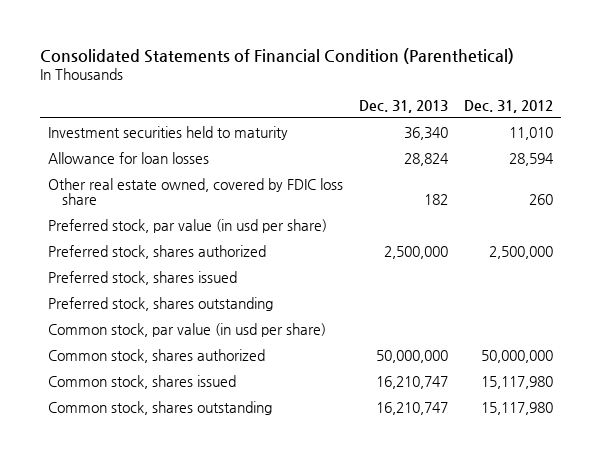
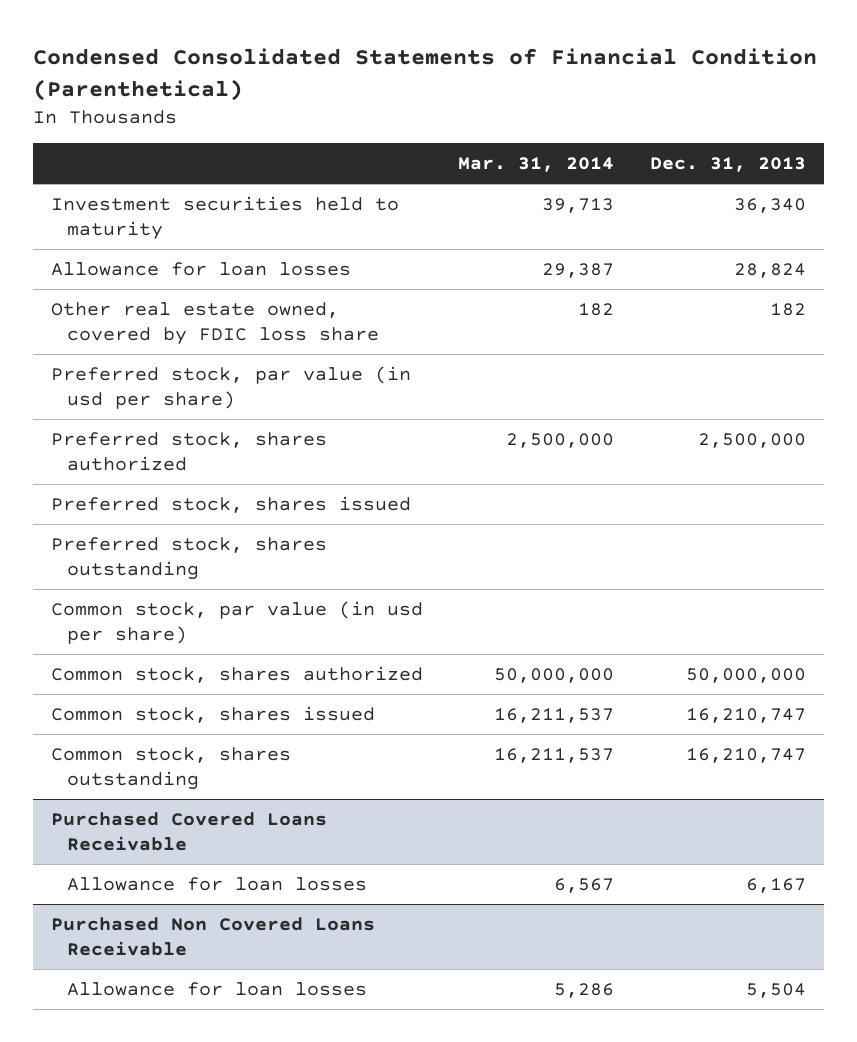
- Consolidated Statements of Financial Condition (Parenthetical)
+ Condensed Consolidated Statements of Financial Condition (Parenthetical)
- | Dec. 31, 2013 | Dec. 31, 2012
+ | Mar. 31, 2014 | Dec. 31, 2013
+ Purchased Covered Loans Receivable
+ Allowance for loan losses | 6,567 | 6,167
+ Purchased Non Covered Loans Receivable
+ Allowance for loan losses | 5,286 | 5,504

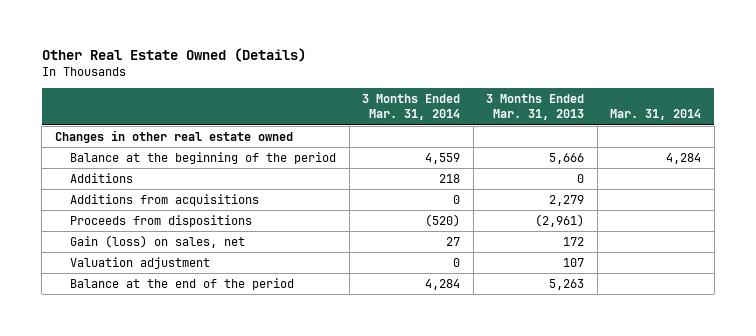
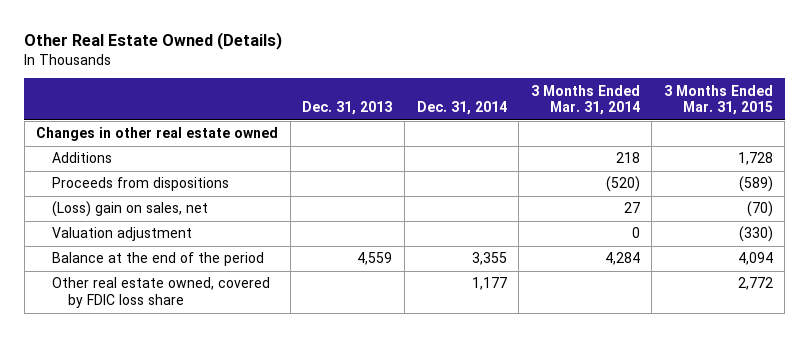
- | 3 Months Ended Mar. 31, 2014 | 3 Months Ended Mar. 31, 2013 | Mar. 31, 2014
+ | Dec. 31, 2013 | Dec. 31, 2014 | 3 Months Ended Mar. 31, 2014 | 3 Months Ended Mar. 31, 2015
- Balance at the beginning of the period | 4,559 | 5,666 | 4,284
- Additions from acquisitions | 0 | 2,279 |
- Gain (loss) on sales, net | 27 | 172 |
+ (Loss) gain on sales, net | | | 27 | (70)
+ Other real estate owned, covered by FDIC loss share | | 1,177 | | 2,772

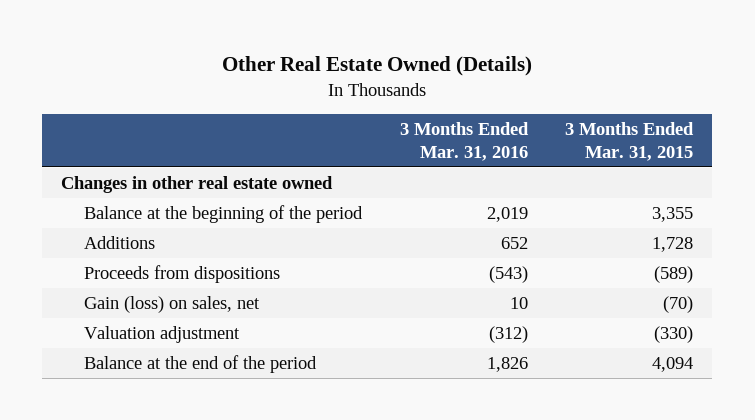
- | Dec. 31, 2013 | Dec. 31, 2014 | 3 Months Ended Mar. 31, 2014 | 3 Months Ended Mar. 31, 2015
+ | 3 Months Ended Mar. 31, 2016 | 3 Months Ended Mar. 31, 2015
+ Balance at the beginning of the period | 2,019 | 3,355
- (Loss) gain on sales, net | | | 27 | (70)
+ Gain (loss) on sales, net | 10 | (70)
- Other real estate owned, covered by FDIC loss share | | 1,177 | | 2,772

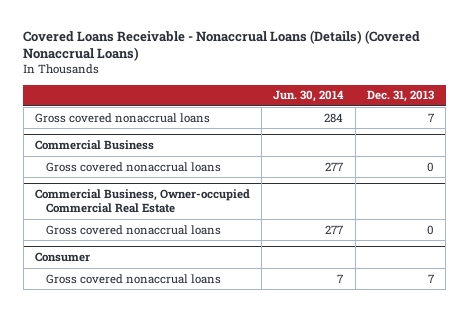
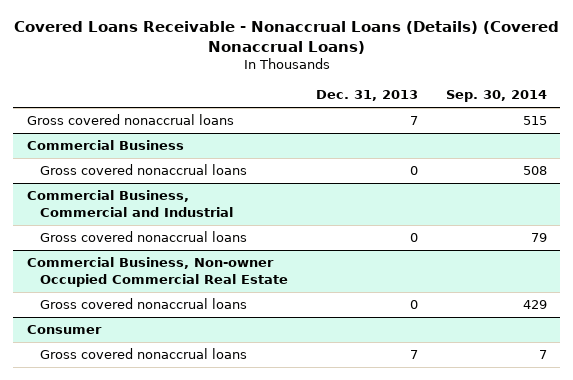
- | Jun. 30, 2014 | Dec. 31, 2013
+ | Dec. 31, 2013 | Sep. 30, 2014
- Commercial Business, Owner-occupied Commercial Real Estate
+ Commercial Business, Commercial and Industrial
+ Commercial Business, Non-owner Occupied Commercial Real Estate
+ Gross covered nonaccrual loans | 0 | 429

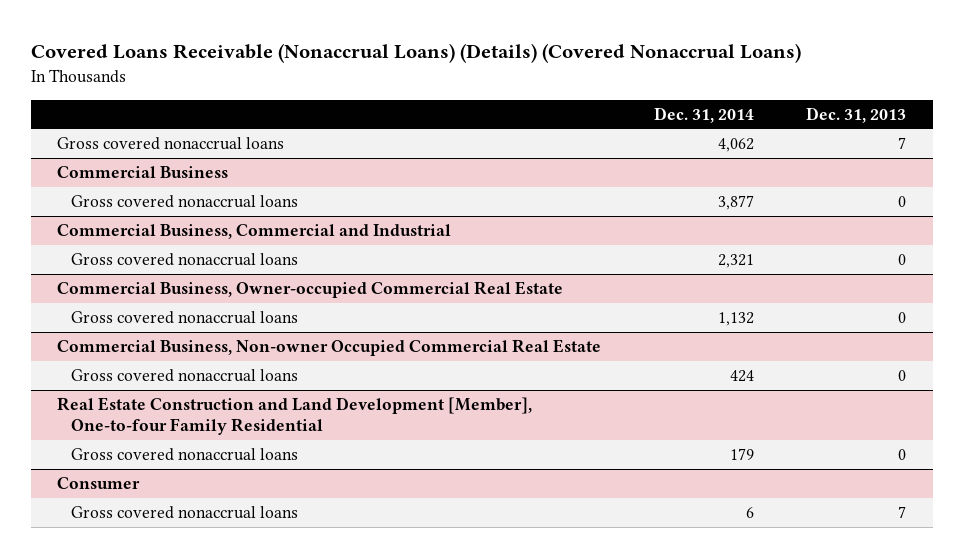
- Covered Loans Receivable - Nonaccrual Loans (Details) (Covered Nonaccrual Loans)
+ Covered Loans Receivable (Nonaccrual Loans) (Details) (Covered Nonaccrual Loans)
- | Dec. 31, 2013 | Sep. 30, 2014
+ | Dec. 31, 2014 | Dec. 31, 2013
+ Commercial Business, Owner-occupied Commercial Real Estate
+ Gross covered nonaccrual loans | 1,132 | 0
+ Real Estate Construction and Land Development [Member], One-to-four Family Residential
+ Gross covered nonaccrual loans | 179 | 0

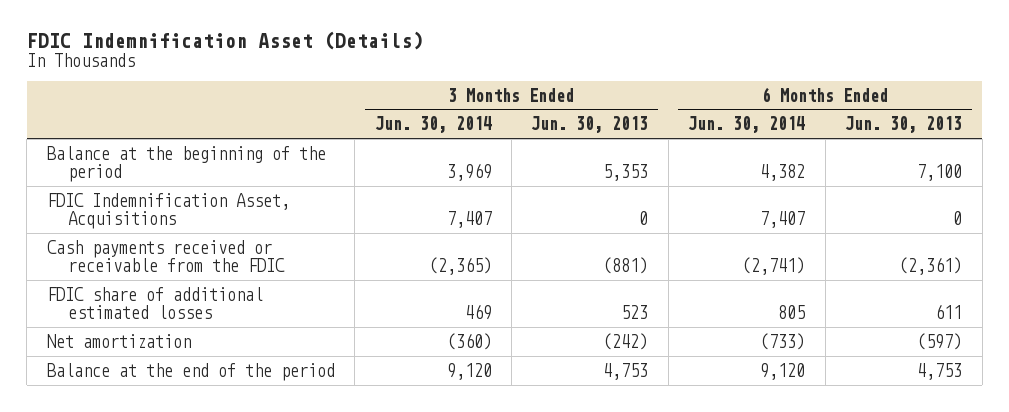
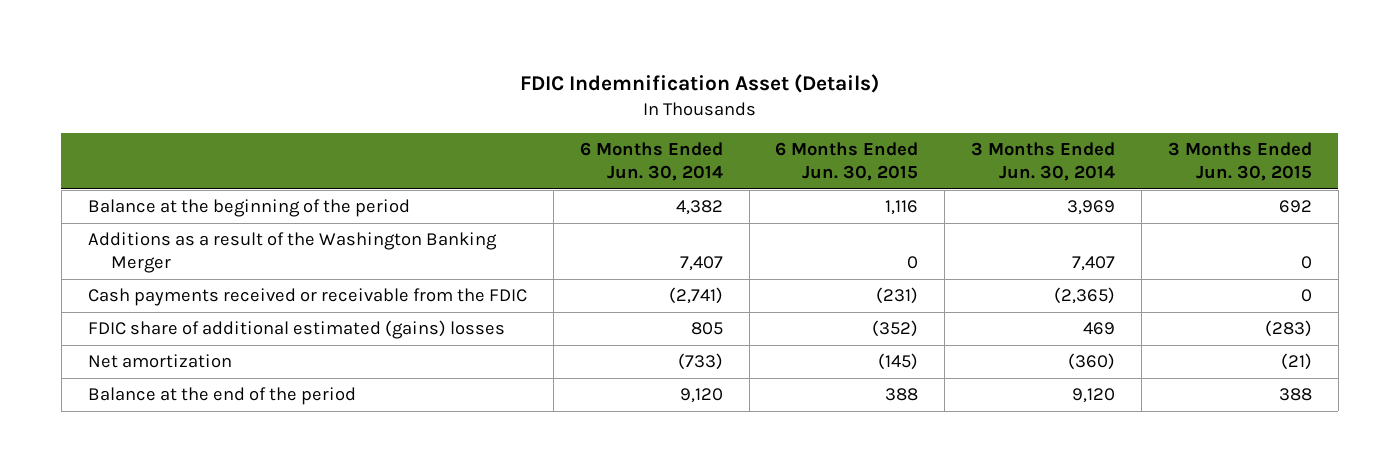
- | 3 Months Ended Jun. 30, 2014 | 3 Months Ended Jun. 30, 2013 | 6 Months Ended Jun. 30, 2014 | 6 Months Ended Jun. 30, 2013
+ | 6 Months Ended Jun. 30, 2014 | 6 Months Ended Jun. 30, 2015 | 3 Months Ended Jun. 30, 2014 | 3 Months Ended Jun. 30, 2015
- FDIC Indemnification Asset, Acquisitions | 7,407 | 0 | 7,407 | 0
+ Additions as a result of the Washington Banking Merger | 7,407 | 0 | 7,407 | 0
- FDIC share of additional estimated losses | 469 | 523 | 805 | 611
+ FDIC share of additional estimated (gains) losses | 805 | (352) | 469 | (283)

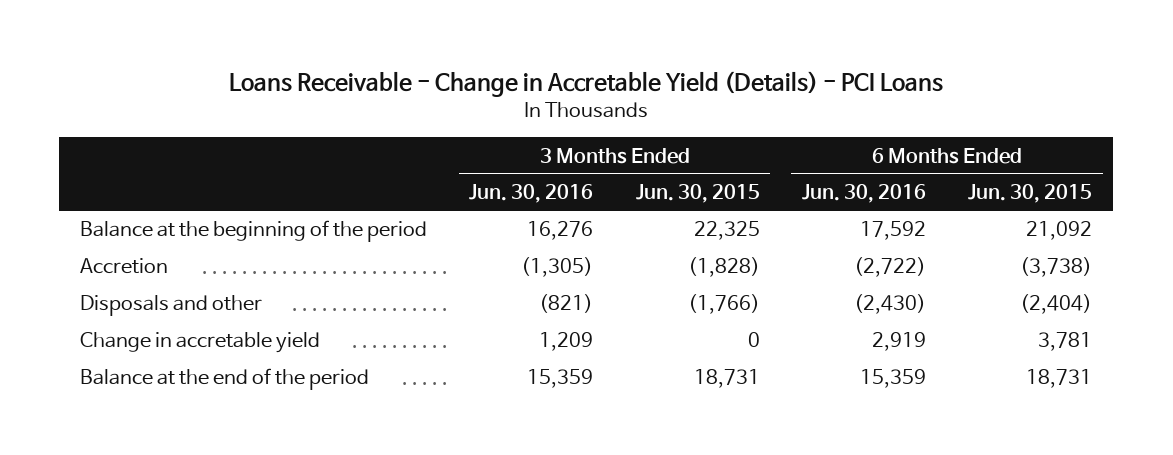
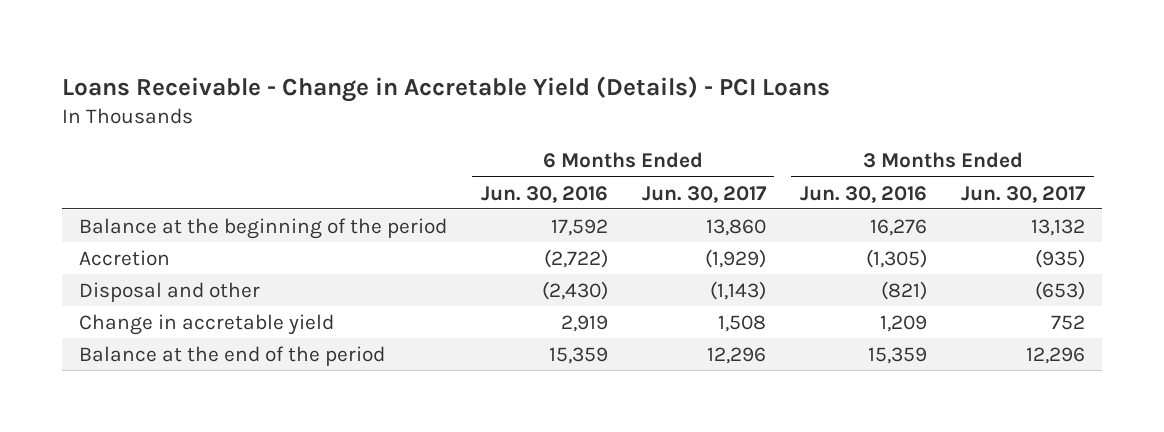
- | 3 Months Ended Jun. 30, 2016 | 3 Months Ended Jun. 30, 2015 | 6 Months Ended Jun. 30, 2016 | 6 Months Ended Jun. 30, 2015
+ | 6 Months Ended Jun. 30, 2016 | 6 Months Ended Jun. 30, 2017 | 3 Months Ended Jun. 30, 2016 | 3 Months Ended Jun. 30, 2017
- Disposals and other | (821) | (1,766) | (2,430) | (2,404)
+ Disposal and other | (2,430) | (1,143) | (821) | (653)

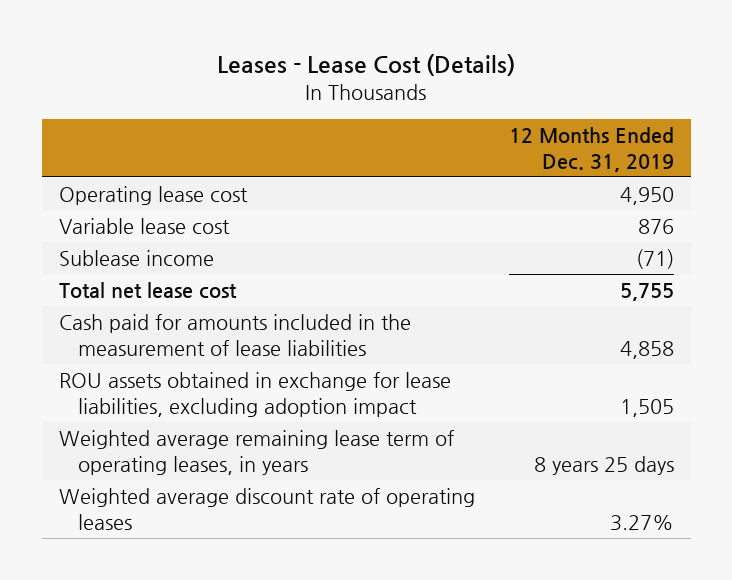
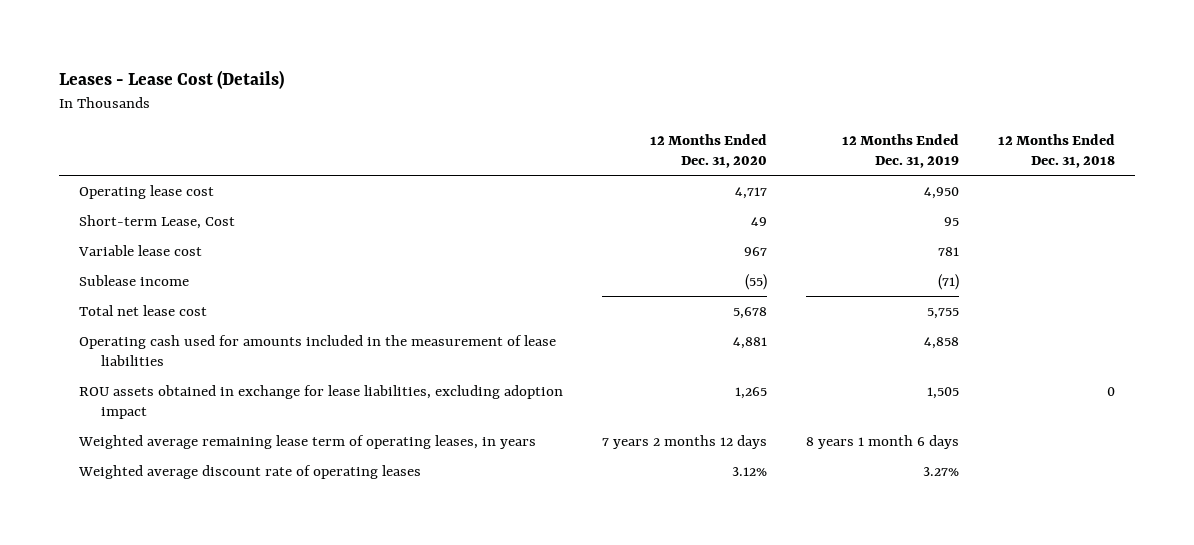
- | 12 Months Ended Dec. 31, 2019
+ | 12 Months Ended Dec. 31, 2020 | 12 Months Ended Dec. 31, 2019 | 12 Months Ended Dec. 31, 2018
- Variable lease cost | 876
+ Short-term Lease, Cost | 49 | 95 |
+ Variable lease cost | 967 | 781 |
- Cash paid for amounts included in the measurement of lease liabilities | 4,858
+ Operating cash used for amounts included in the measurement of lease liabilities | 4,881 | 4,858 |
- Weighted average remaining lease term of operating leases, in years | 8 years 25 days
+ Weighted average remaining lease term of operating leases, in years | 7 years 2 months 12 days | 8 years 1 month 6 days |

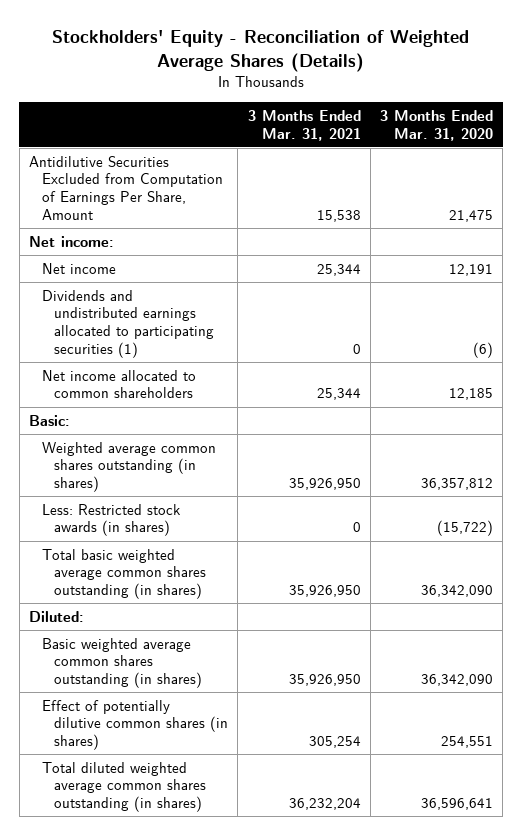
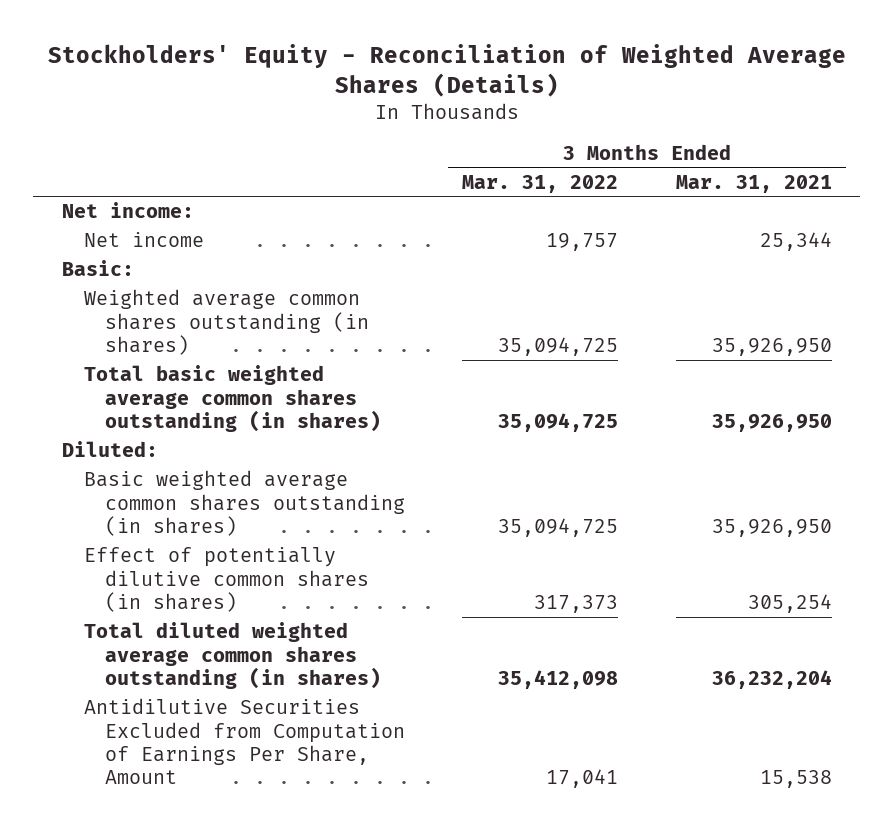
- | 3 Months Ended Mar. 31, 2021 | 3 Months Ended Mar. 31, 2020
+ | 3 Months Ended Mar. 31, 2022 | 3 Months Ended Mar. 31, 2021
- Dividends and undistributed earnings allocated to participating securities (1) | 0 | (6)
- Net income allocated to common shareholders | 25,344 | 12,185
- Less: Restricted stock awards (in shares) | 0 | (15,722)
moved down: Antidilutive Securities Excluded from Computation of Earnings Per Share, Amount | 17,041 | 15,538

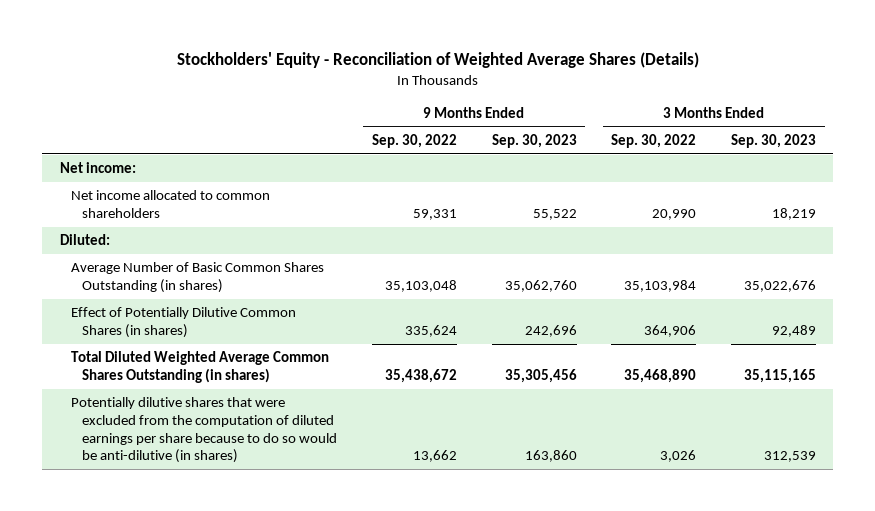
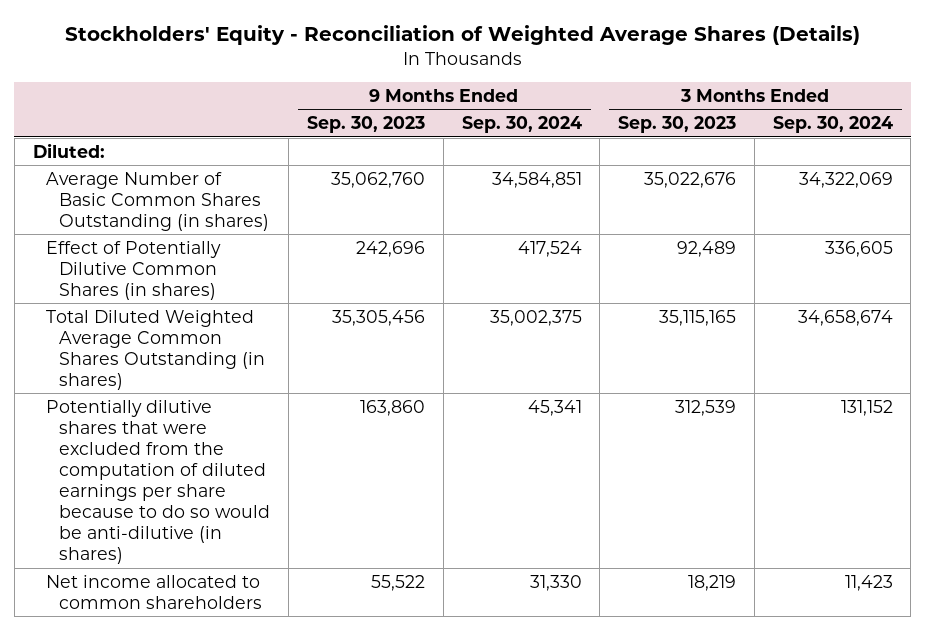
- | 9 Months Ended Sep. 30, 2022 | 9 Months Ended Sep. 30, 2023 | 3 Months Ended Sep. 30, 2022 | 3 Months Ended Sep. 30, 2023
+ | 9 Months Ended Sep. 30, 2023 | 9 Months Ended Sep. 30, 2024 | 3 Months Ended Sep. 30, 2023 | 3 Months Ended Sep. 30, 2024
- Net income:
moved down: Net income allocated to common shareholders | 55,522 | 31,330 | 18,219 | 11,423

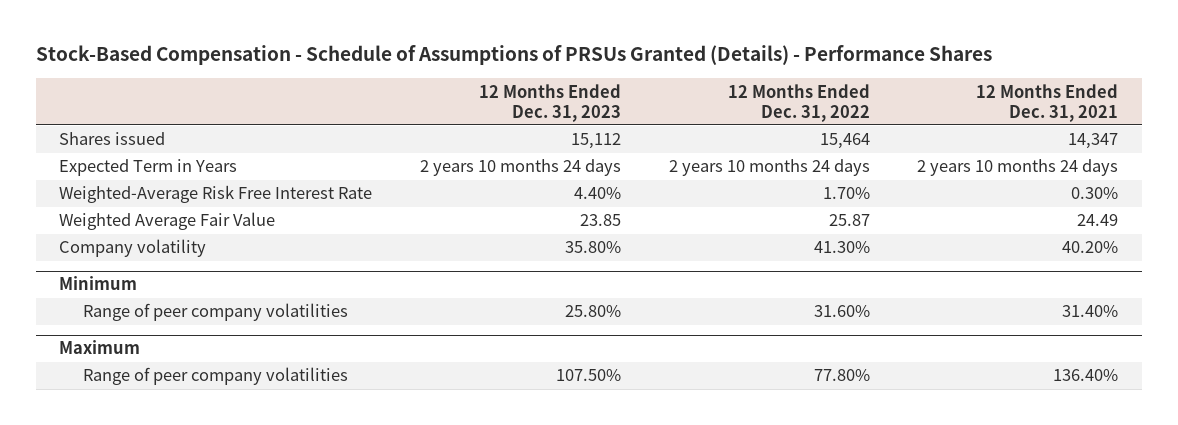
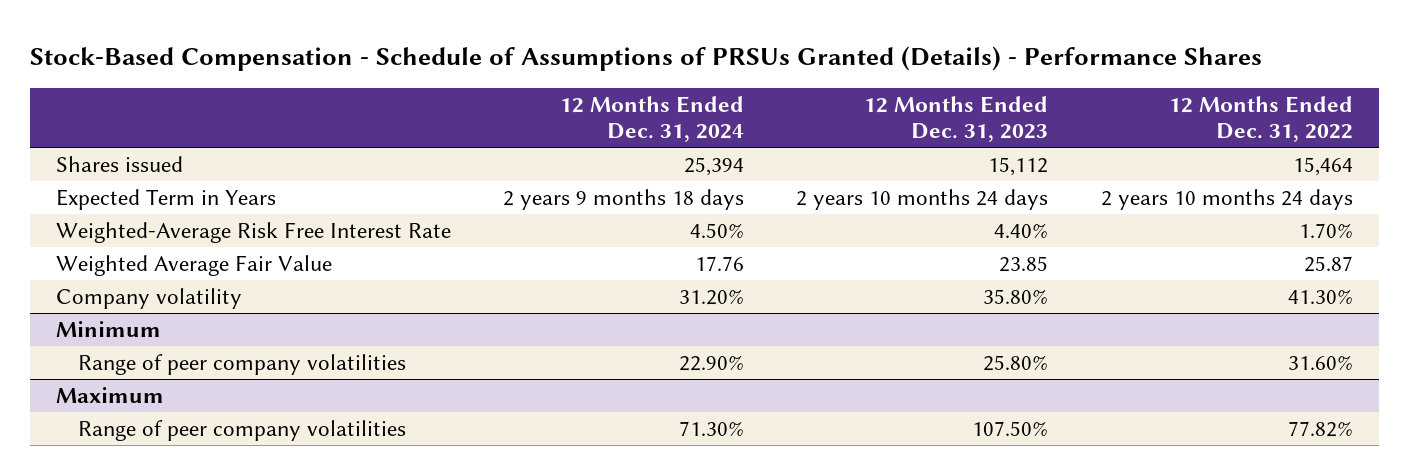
- | 12 Months Ended Dec. 31, 2023 | 12 Months Ended Dec. 31, 2022 | 12 Months Ended Dec. 31, 2021
+ | 12 Months Ended Dec. 31, 2024 | 12 Months Ended Dec. 31, 2023 | 12 Months Ended Dec. 31, 2022
@ Maximum
- Range of peer company volatilities | 107.50% | 77.80% | 136.40%
+ Range of peer company volatilities | 71.30% | 107.50% | 77.82%

